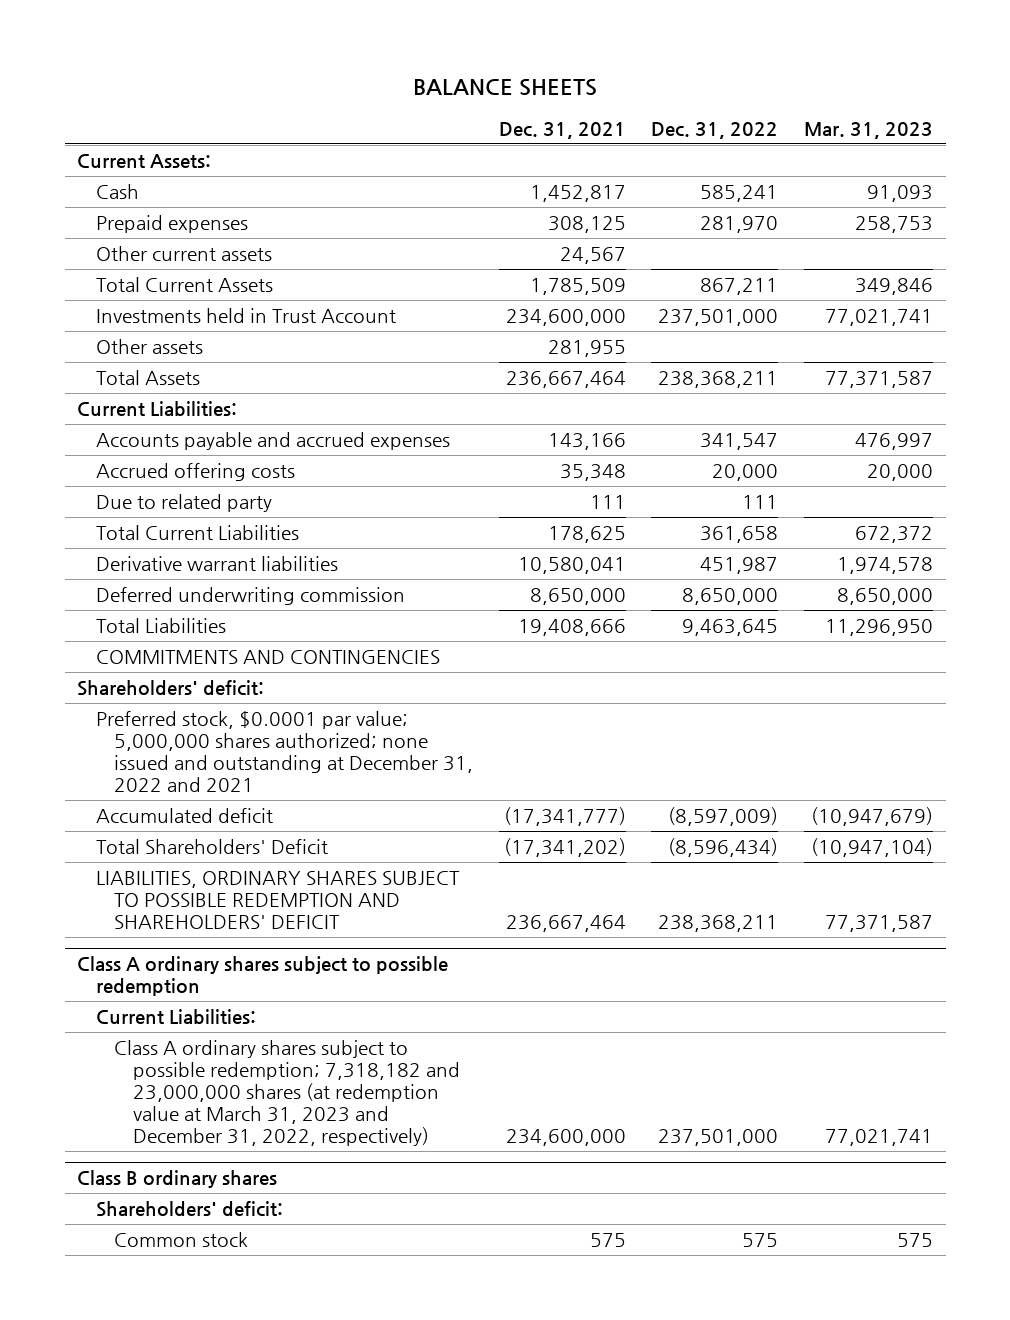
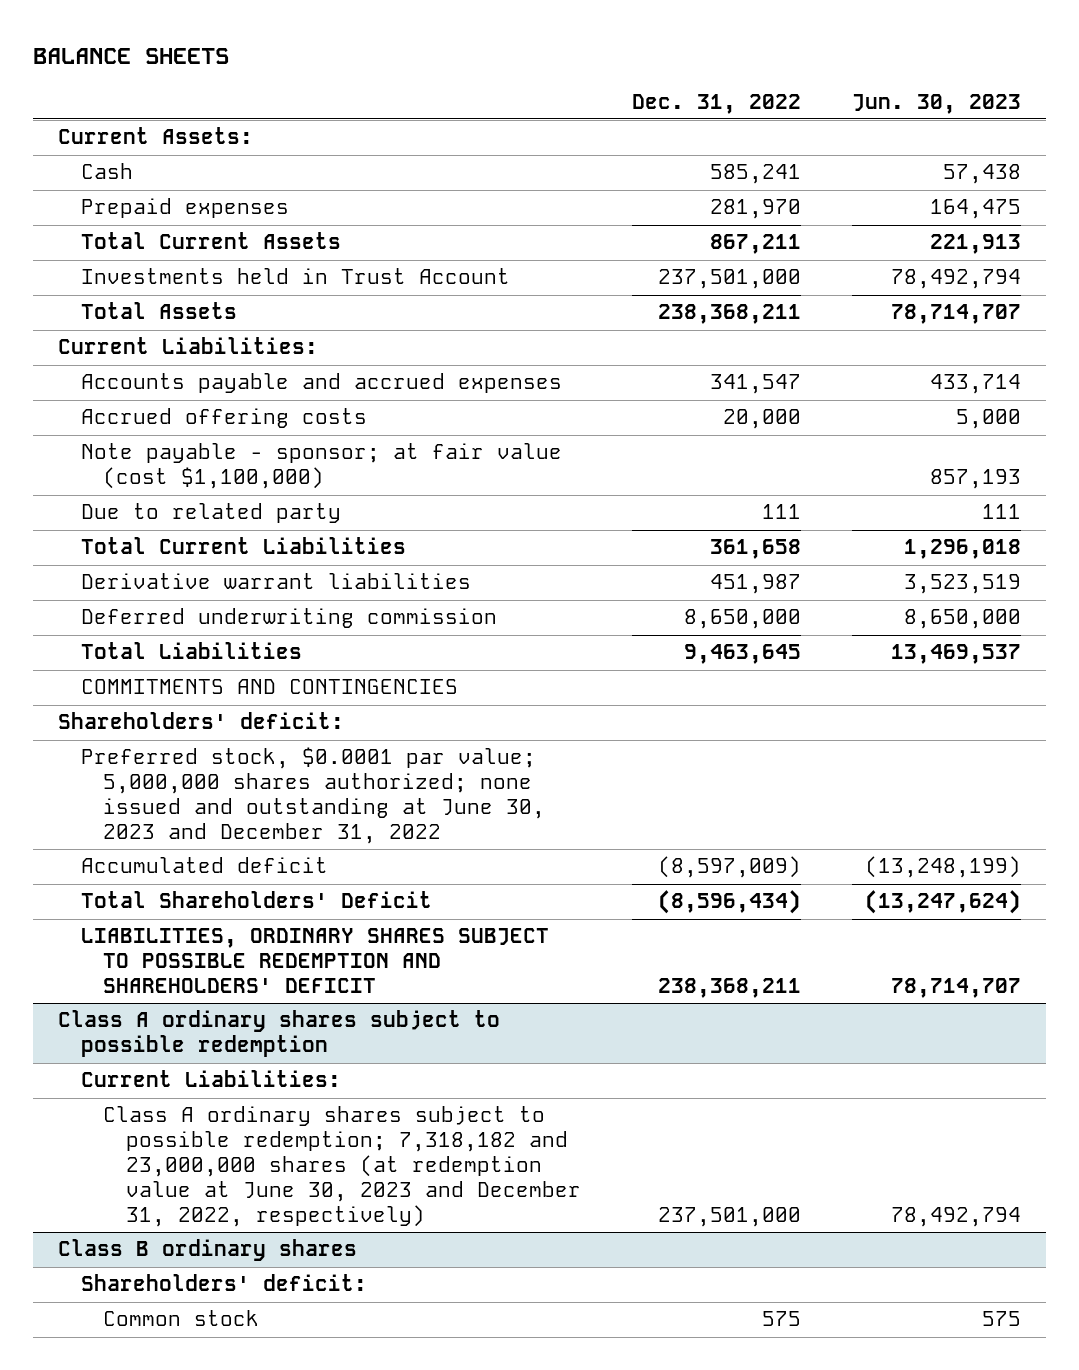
- | Dec. 31, 2021 | Dec. 31, 2022 | Mar. 31, 2023
+ | Dec. 31, 2022 | Jun. 30, 2023
- Other current assets | 24,567 | |
- Other assets | 281,955 | |
+ Note payable - sponsor; at fair value (cost $1,100,000) | | 857,193
- Preferred stock, $0.0001 par value; 5,000,000 shares authorized; none issued and outstanding at December 31, 2022 and 2021
+ Preferred stock, $0.0001 par value; 5,000,000 shares authorized; none issued and outstanding at June 30, 2023 and December 31, 2022
@ Class A ordinary shares subject to possible redemption
- Class A ordinary shares subject to possible redemption; 7,318,182 and 23,000,000 shares (at redemption value at March 31, 2023 and December 31, 2022, respectively) | 234,600,000 | 237,501,000 | 77,021,741
+ Class A ordinary shares subject to possible redemption; 7,318,182 and 23,000,000 shares (at redemption value at June 30, 2023 and December 31, 2022, respectively) | 237,501,000 | 78,492,794

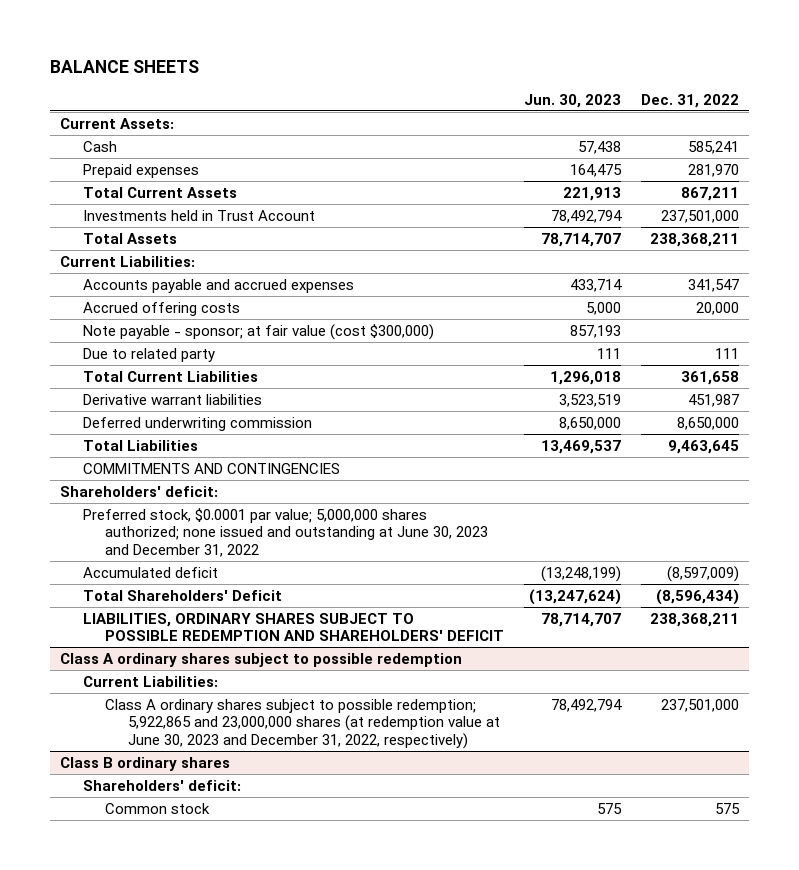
- | Dec. 31, 2022 | Jun. 30, 2023
+ | Jun. 30, 2023 | Dec. 31, 2022
- Note payable - sponsor; at fair value (cost $1,100,000) | | 857,193
+ Note payable - sponsor; at fair value (cost $300,000) | 857,193 |
@ Class A ordinary shares subject to possible redemption
- Class A ordinary shares subject to possible redemption; 7,318,182 and 23,000,000 shares (at redemption value at June 30, 2023 and December 31, 2022, respectively) | 237,501,000 | 78,492,794
+ Class A ordinary shares subject to possible redemption; 5,922,865 and 23,000,000 shares (at redemption value at June 30, 2023 and December 31, 2022, respectively) | 78,492,794 | 237,501,000

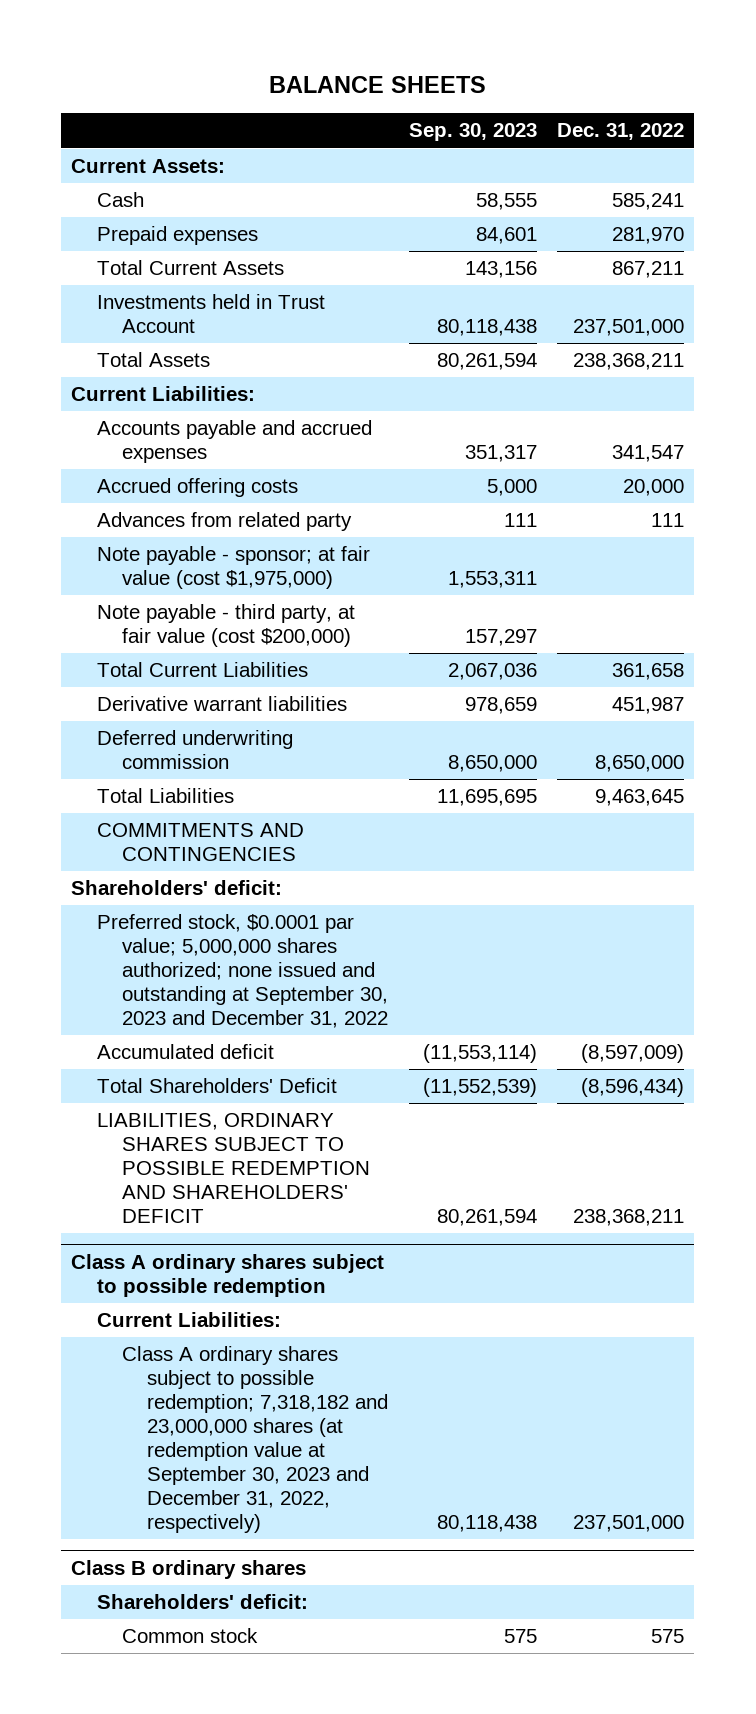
- | Jun. 30, 2023 | Dec. 31, 2022
+ | Sep. 30, 2023 | Dec. 31, 2022
- Note payable - sponsor; at fair value (cost $300,000) | 857,193 |
- Due to related party | 111 | 111
+ Advances from related party | 111 | 111
+ Note payable - sponsor; at fair value (cost $1,975,000) | 1,553,311 |
+ Note payable - third party, at fair value (cost $200,000) | 157,297 |
- Preferred stock, $0.0001 par value; 5,000,000 shares authorized; none issued and outstanding at June 30, 2023 and December 31, 2022
+ Preferred stock, $0.0001 par value; 5,000,000 shares authorized; none issued and outstanding at September 30, 2023 and December 31, 2022
@ Class A ordinary shares subject to possible redemption
- Class A ordinary shares subject to possible redemption; 5,922,865 and 23,000,000 shares (at redemption value at June 30, 2023 and December 31, 2022, respectively) | 78,492,794 | 237,501,000
+ Class A ordinary shares subject to possible redemption; 7,318,182 and 23,000,000 shares (at redemption value at September 30, 2023 and December 31, 2022, respectively) | 80,118,438 | 237,501,000

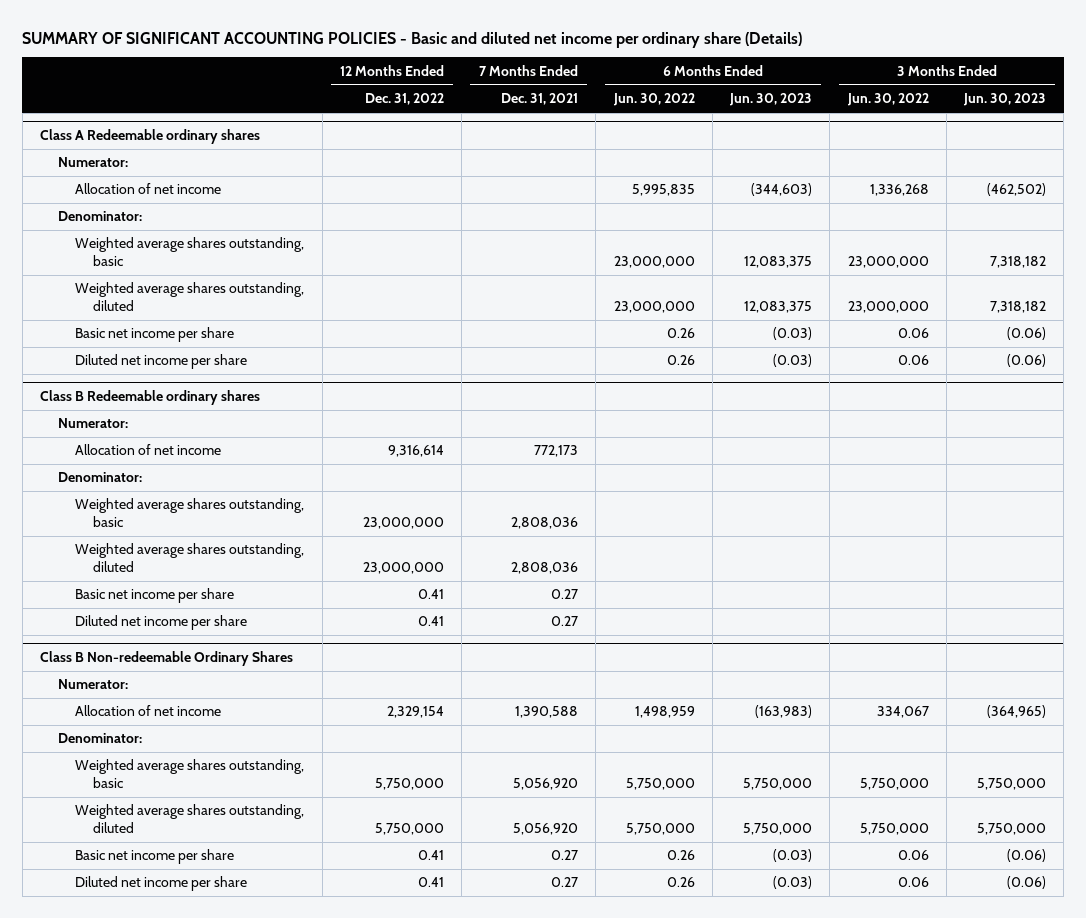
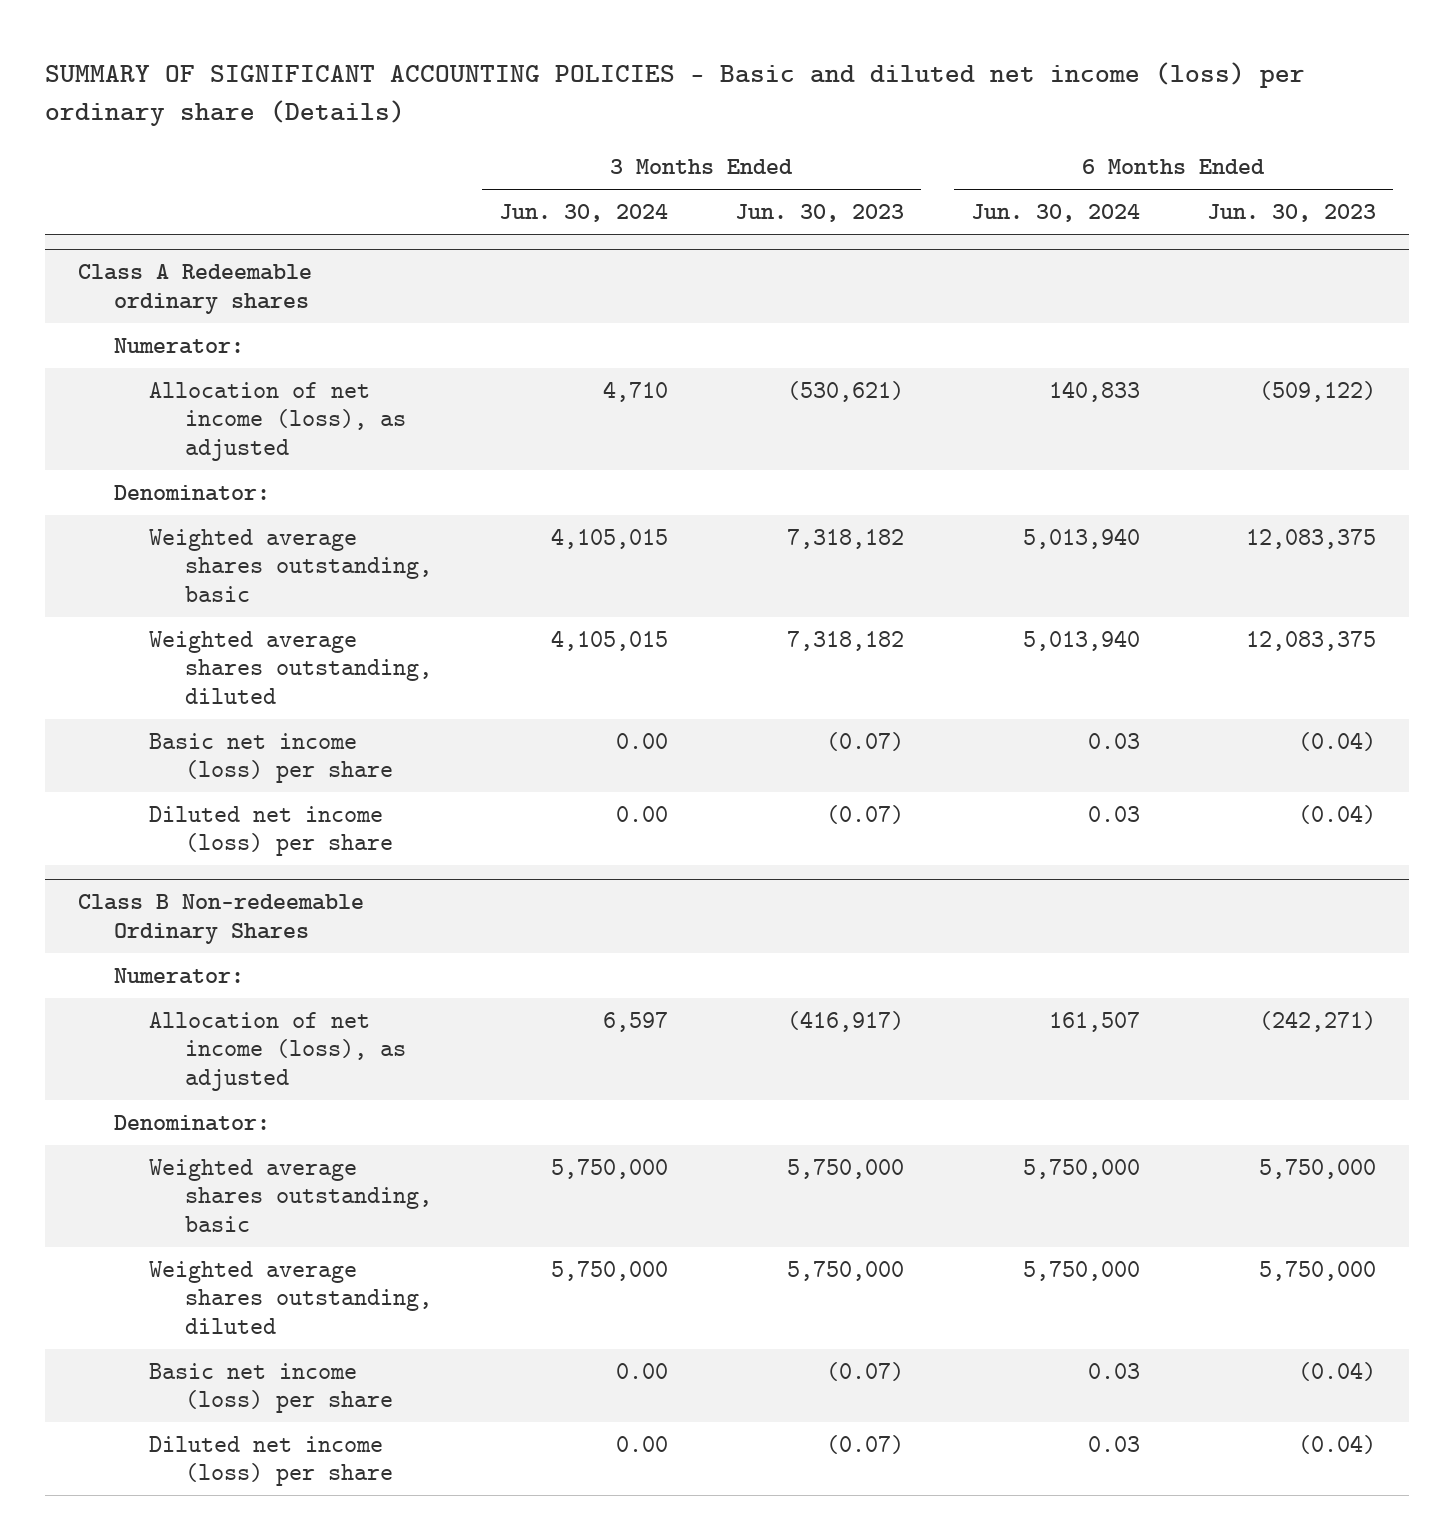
- SUMMARY OF SIGNIFICANT ACCOUNTING POLICIES - Basic and diluted net income per ordinary share (Details)
+ SUMMARY OF SIGNIFICANT ACCOUNTING POLICIES - Basic and diluted net income (loss) per ordinary share (Details)
- | 12 Months Ended Dec. 31, 2022 | 7 Months Ended Dec. 31, 2021 | 6 Months Ended Jun. 30, 2022 | 6 Months Ended Jun. 30, 2023 | 3 Months Ended Jun. 30, 2022 | 3 Months Ended Jun. 30, 2023
+ | 3 Months Ended Jun. 30, 2024 | 3 Months Ended Jun. 30, 2023 | 6 Months Ended Jun. 30, 2024 | 6 Months Ended Jun. 30, 2023
@ Class A Redeemable ordinary shares
- Allocation of net income | | | 5,995,835 | (344,603) | 1,336,268 | (462,502)
+ Allocation of net income (loss), as adjusted | 4,710 | (530,621) | 140,833 | (509,122)
- Basic net income per share | | | 0.26 | (0.03) | 0.06 | (0.06)
- Diluted net income per share | | | 0.26 | (0.03) | 0.06 | (0.06)
- Class B Redeemable ordinary shares
- Numerator:
- Allocation of net income | 9,316,614 | 772,173 | | | |
- Denominator:
- Weighted average shares outstanding, basic | 23,000,000 | 2,808,036 | | | |
- Weighted average shares outstanding, diluted | 23,000,000 | 2,808,036 | | | |
- Basic net income per share | 0.41 | 0.27 | | | |
- Diluted net income per share | 0.41 | 0.27 | | | |
@ Class A Redeemable ordinary shares
+ Basic net income (loss) per share | 0.00 | (0.07) | 0.03 | (0.04)
+ Diluted net income (loss) per share | 0.00 | (0.07) | 0.03 | (0.04)
@ Class B Non-redeemable Ordinary Shares
- Allocation of net income | 2,329,154 | 1,390,588 | 1,498,959 | (163,983) | 334,067 | (364,965)
+ Allocation of net income (loss), as adjusted | 6,597 | (416,917) | 161,507 | (242,271)
- Basic net income per share | 0.41 | 0.27 | 0.26 | (0.03) | 0.06 | (0.06)
- Diluted net income per share | 0.41 | 0.27 | 0.26 | (0.03) | 0.06 | (0.06)
+ Basic net income (loss) per share | 0.00 | (0.07) | 0.03 | (0.04)
+ Diluted net income (loss) per share | 0.00 | (0.07) | 0.03 | (0.04)

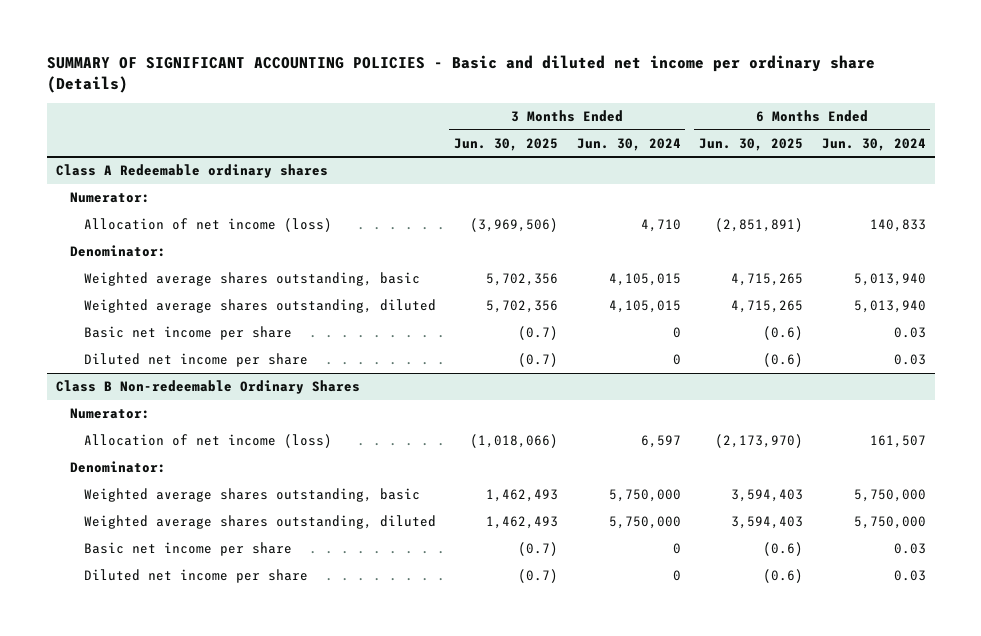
- SUMMARY OF SIGNIFICANT ACCOUNTING POLICIES - Basic and diluted net income (loss) per ordinary share (Details)
+ SUMMARY OF SIGNIFICANT ACCOUNTING POLICIES - Basic and diluted net income per ordinary share (Details)
- | 3 Months Ended Jun. 30, 2024 | 3 Months Ended Jun. 30, 2023 | 6 Months Ended Jun. 30, 2024 | 6 Months Ended Jun. 30, 2023
+ | 3 Months Ended Jun. 30, 2025 | 3 Months Ended Jun. 30, 2024 | 6 Months Ended Jun. 30, 2025 | 6 Months Ended Jun. 30, 2024
@ Class A Redeemable ordinary shares
- Allocation of net income (loss), as adjusted | 4,710 | (530,621) | 140,833 | (509,122)
+ Allocation of net income (loss) | (3,969,506) | 4,710 | (2,851,891) | 140,833
- Basic net income (loss) per share | 0.00 | (0.07) | 0.03 | (0.04)
- Diluted net income (loss) per share | 0.00 | (0.07) | 0.03 | (0.04)
+ Basic net income per share | (0.7) | 0 | (0.6) | 0.03
+ Diluted net income per share | (0.7) | 0 | (0.6) | 0.03
@ Class B Non-redeemable Ordinary Shares
- Allocation of net income (loss), as adjusted | 6,597 | (416,917) | 161,507 | (242,271)
+ Allocation of net income (loss) | (1,018,066) | 6,597 | (2,173,970) | 161,507
- Basic net income (loss) per share | 0.00 | (0.07) | 0.03 | (0.04)
- Diluted net income (loss) per share | 0.00 | (0.07) | 0.03 | (0.04)
+ Basic net income per share | (0.7) | 0 | (0.6) | 0.03
+ Diluted net income per share | (0.7) | 0 | (0.6) | 0.03

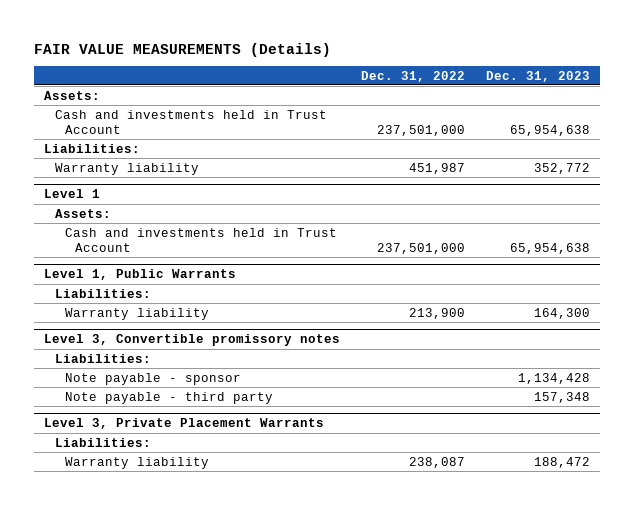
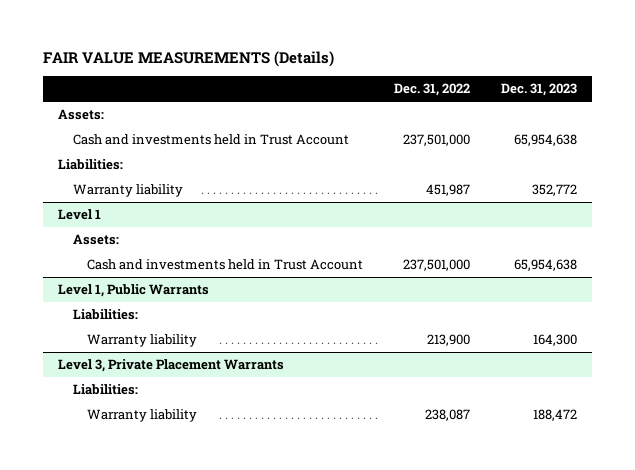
- Level 3, Convertible promissory notes
- Liabilities:
- Note payable - sponsor | | 1,134,428
- Note payable - third party | | 157,348

